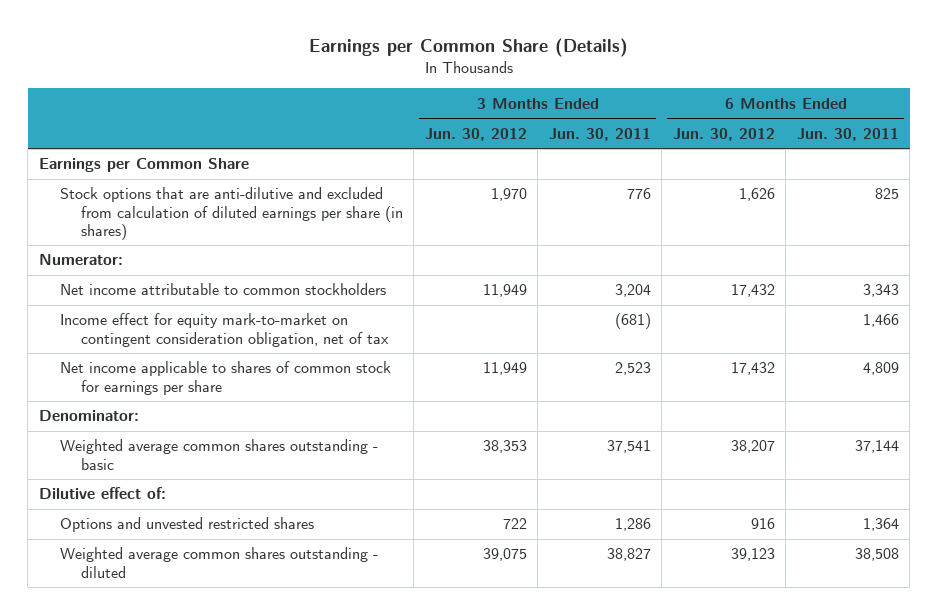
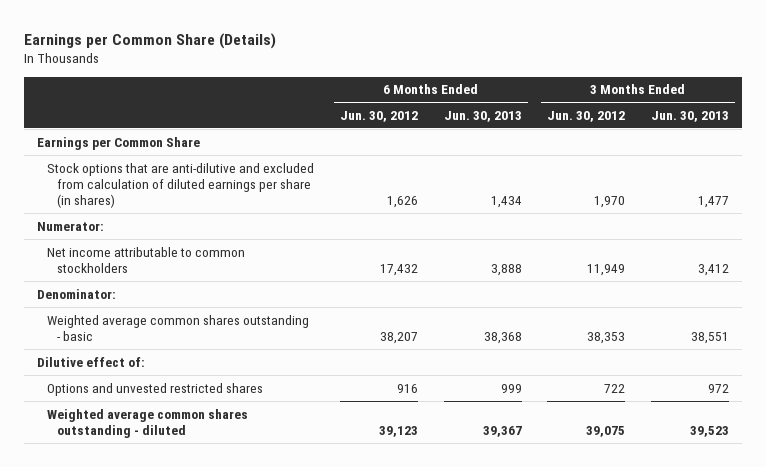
- | 3 Months Ended Jun. 30, 2012 | 3 Months Ended Jun. 30, 2011 | 6 Months Ended Jun. 30, 2012 | 6 Months Ended Jun. 30, 2011
+ | 6 Months Ended Jun. 30, 2012 | 6 Months Ended Jun. 30, 2013 | 3 Months Ended Jun. 30, 2012 | 3 Months Ended Jun. 30, 2013
- Income effect for equity mark-to-market on contingent consideration obligation, net of tax | | (681) | | 1,466
- Net income applicable to shares of common stock for earnings per share | 11,949 | 2,523 | 17,432 | 4,809

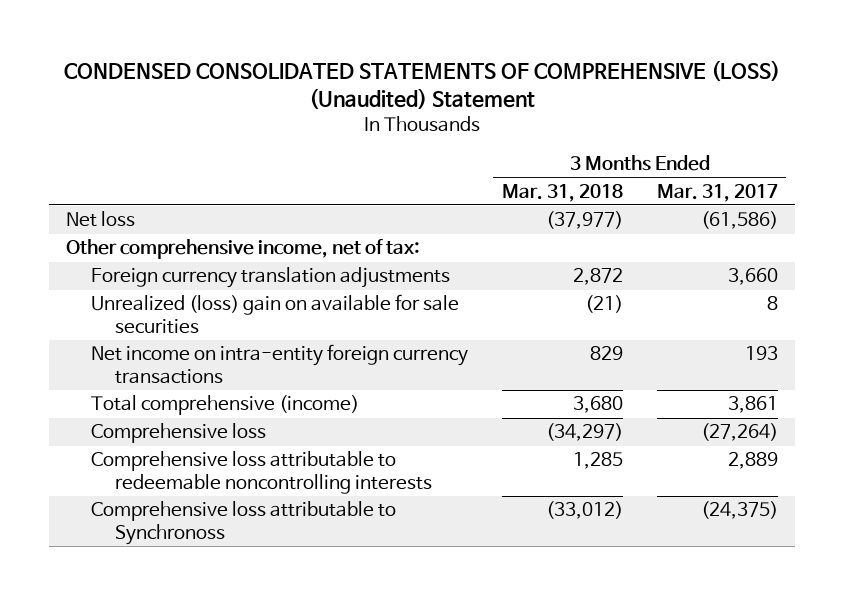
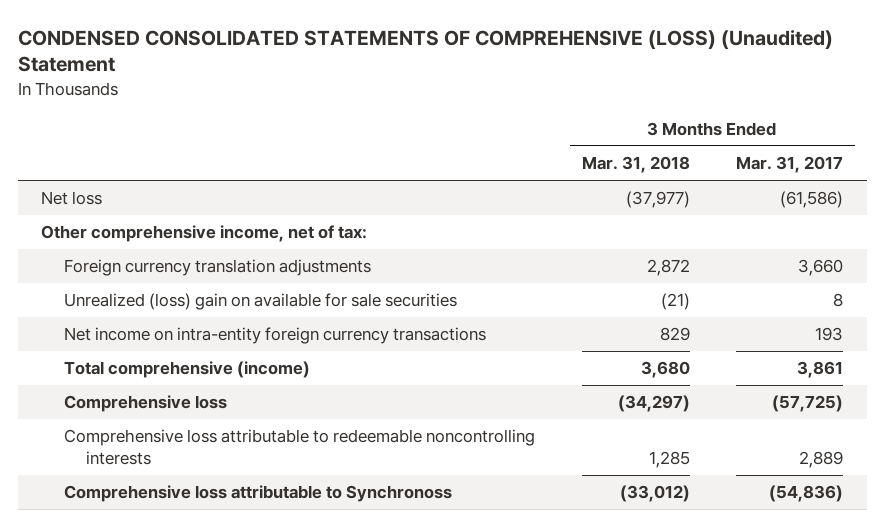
- Comprehensive loss | (34,297) | (27,264)
+ Comprehensive loss | (34,297) | (57,725)
- Comprehensive loss attributable to Synchronoss | (33,012) | (24,375)
+ Comprehensive loss attributable to Synchronoss | (33,012) | (54,836)

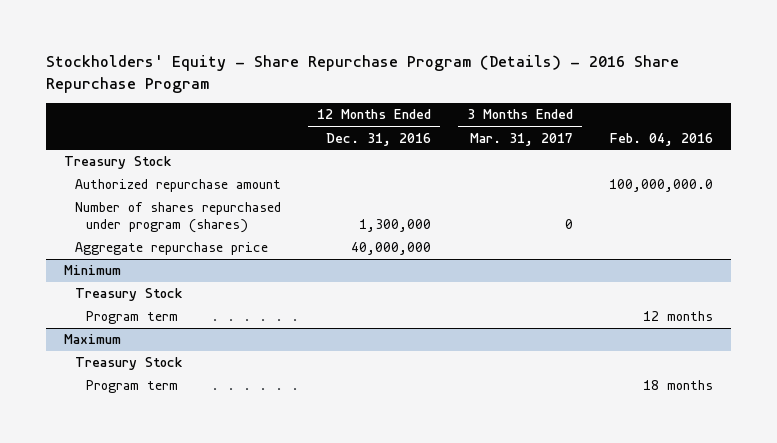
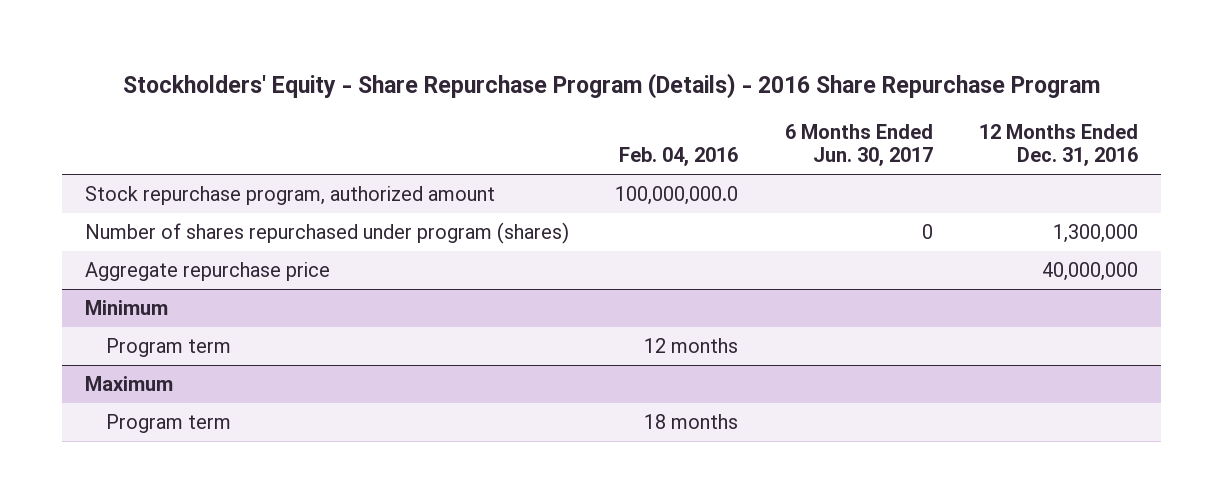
- | 12 Months Ended Dec. 31, 2016 | 3 Months Ended Mar. 31, 2017 | Feb. 04, 2016
+ | Feb. 04, 2016 | 6 Months Ended Jun. 30, 2017 | 12 Months Ended Dec. 31, 2016
- Treasury Stock
- Authorized repurchase amount | | | 100,000,000.0
+ Stock repurchase program, authorized amount | 100,000,000.0 | |
@ Minimum
- Treasury Stock
@ Maximum
- Treasury Stock

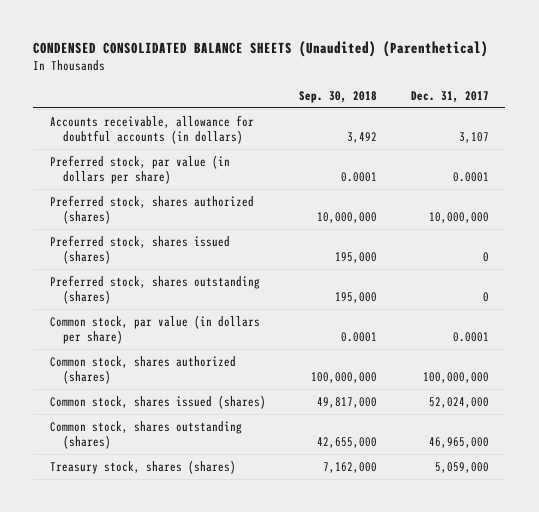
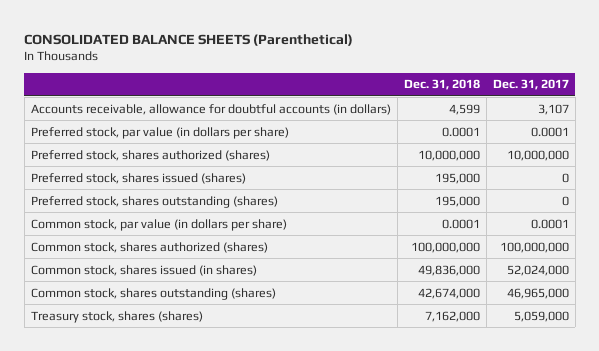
- CONDENSED CONSOLIDATED BALANCE SHEETS (Unaudited) (Parenthetical)
+ CONSOLIDATED BALANCE SHEETS (Parenthetical)
- | Sep. 30, 2018 | Dec. 31, 2017
+ | Dec. 31, 2018 | Dec. 31, 2017
- Common stock, shares issued (shares) | 49,817,000 | 52,024,000
+ Common stock, shares issued (in shares) | 49,836,000 | 52,024,000

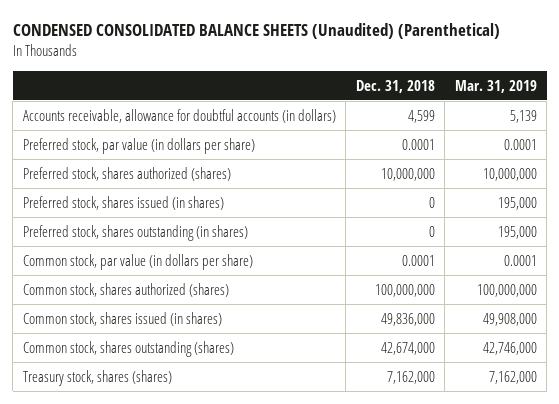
- CONSOLIDATED BALANCE SHEETS (Parenthetical)
+ CONDENSED CONSOLIDATED BALANCE SHEETS (Unaudited) (Parenthetical)
- | Dec. 31, 2018 | Dec. 31, 2017
+ | Dec. 31, 2018 | Mar. 31, 2019
- Preferred stock, shares issued (shares) | 195,000 | 0
- Preferred stock, shares outstanding (shares) | 195,000 | 0
+ Preferred stock, shares issued (in shares) | 0 | 195,000
+ Preferred stock, shares outstanding (in shares) | 0 | 195,000

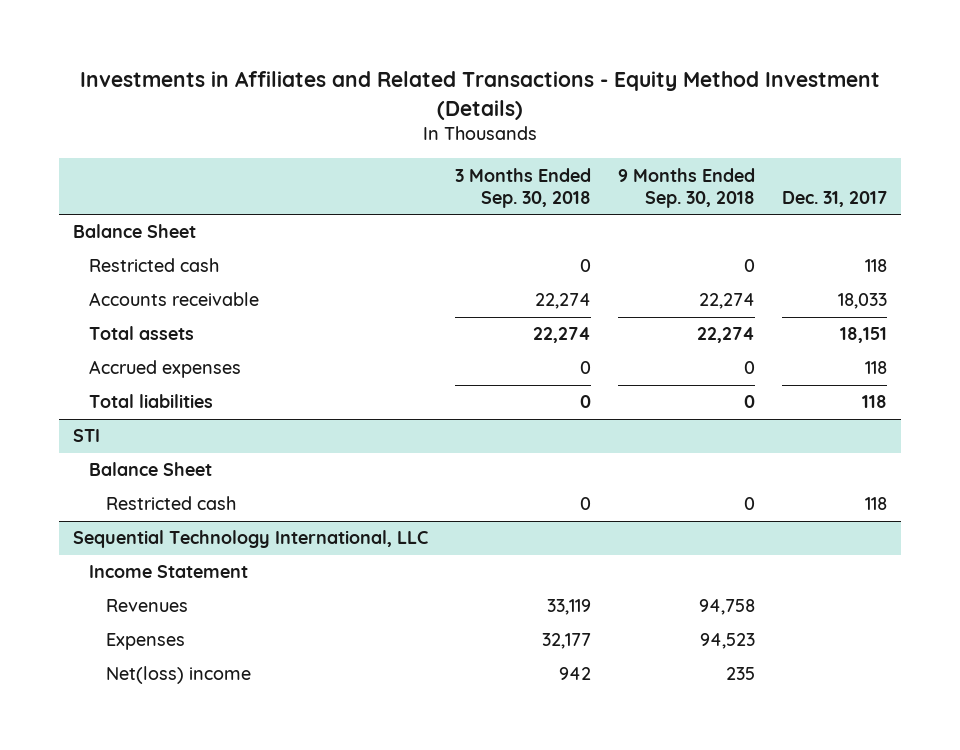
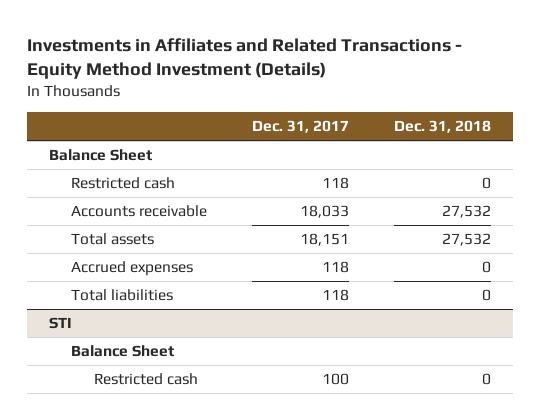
- | 3 Months Ended Sep. 30, 2018 | 9 Months Ended Sep. 30, 2018 | Dec. 31, 2017
+ | Dec. 31, 2017 | Dec. 31, 2018
@ STI
- Restricted cash | 0 | 0 | 118
- Sequential Technology International, LLC
- Income Statement
- Revenues | 33,119 | 94,758 |
- Expenses | 32,177 | 94,523 |
- Net(loss) income | 942 | 235 |
@ STI
+ Restricted cash | 100 | 0

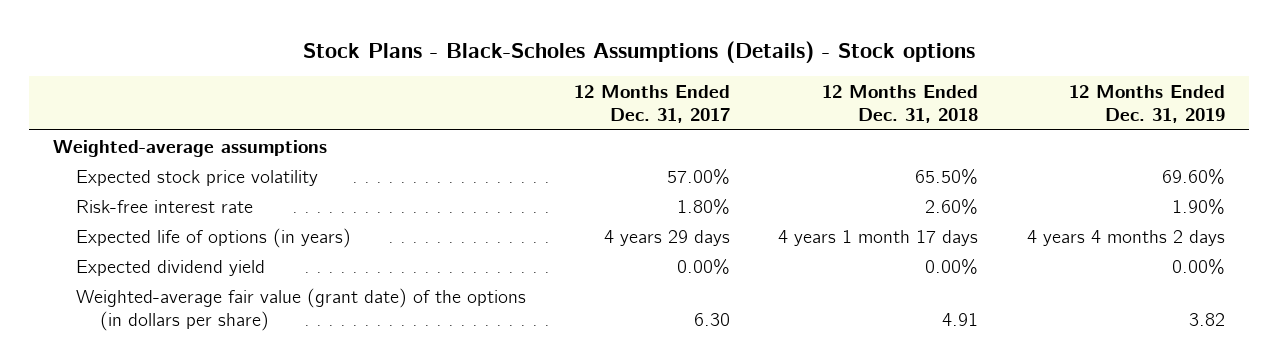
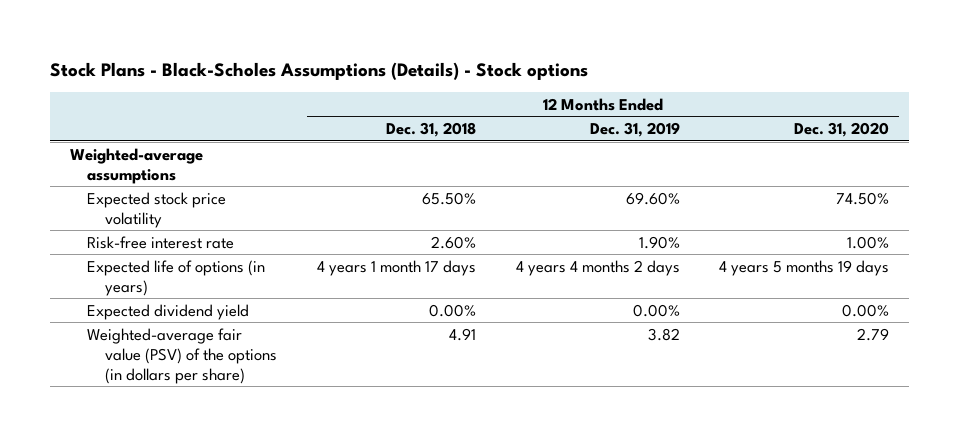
- | 12 Months Ended Dec. 31, 2017 | 12 Months Ended Dec. 31, 2018 | 12 Months Ended Dec. 31, 2019
+ | 12 Months Ended Dec. 31, 2018 | 12 Months Ended Dec. 31, 2019 | 12 Months Ended Dec. 31, 2020
- Weighted-average fair value (grant date) of the options (in dollars per share) | 6.30 | 4.91 | 3.82
+ Weighted-average fair value (PSV) of the options (in dollars per share) | 4.91 | 3.82 | 2.79

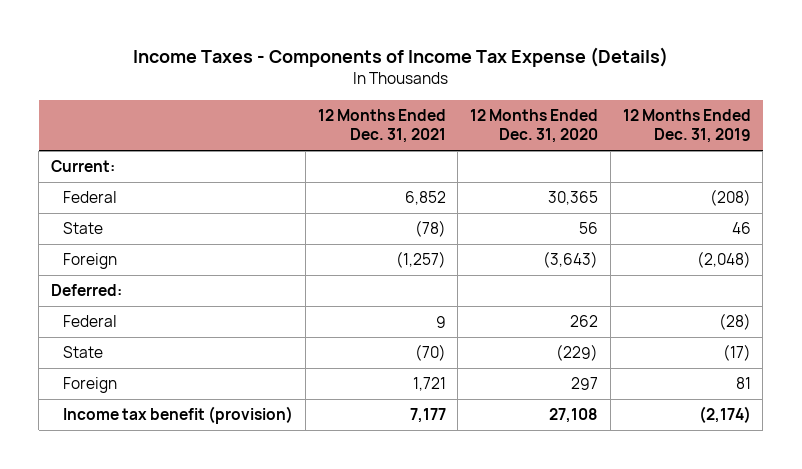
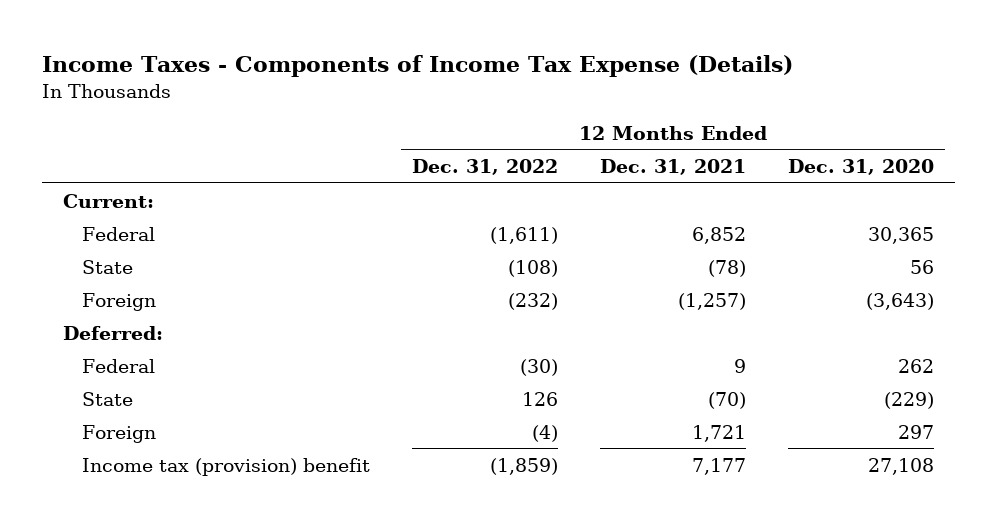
- | 12 Months Ended Dec. 31, 2021 | 12 Months Ended Dec. 31, 2020 | 12 Months Ended Dec. 31, 2019
+ | 12 Months Ended Dec. 31, 2022 | 12 Months Ended Dec. 31, 2021 | 12 Months Ended Dec. 31, 2020
- Income tax benefit (provision) | 7,177 | 27,108 | (2,174)
+ Income tax (provision) benefit | (1,859) | 7,177 | 27,108

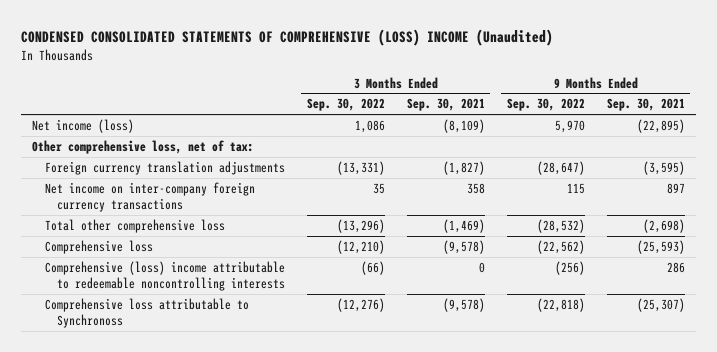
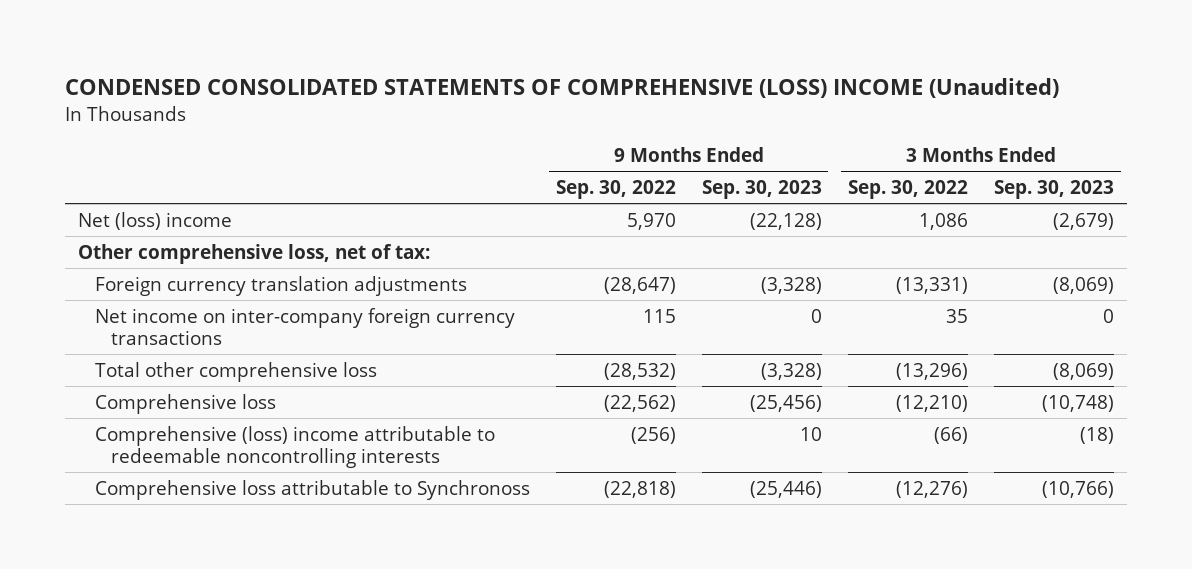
- | 3 Months Ended Sep. 30, 2022 | 3 Months Ended Sep. 30, 2021 | 9 Months Ended Sep. 30, 2022 | 9 Months Ended Sep. 30, 2021
+ | 9 Months Ended Sep. 30, 2022 | 9 Months Ended Sep. 30, 2023 | 3 Months Ended Sep. 30, 2022 | 3 Months Ended Sep. 30, 2023
- Net income (loss) | 1,086 | (8,109) | 5,970 | (22,895)
+ Net (loss) income | 5,970 | (22,128) | 1,086 | (2,679)

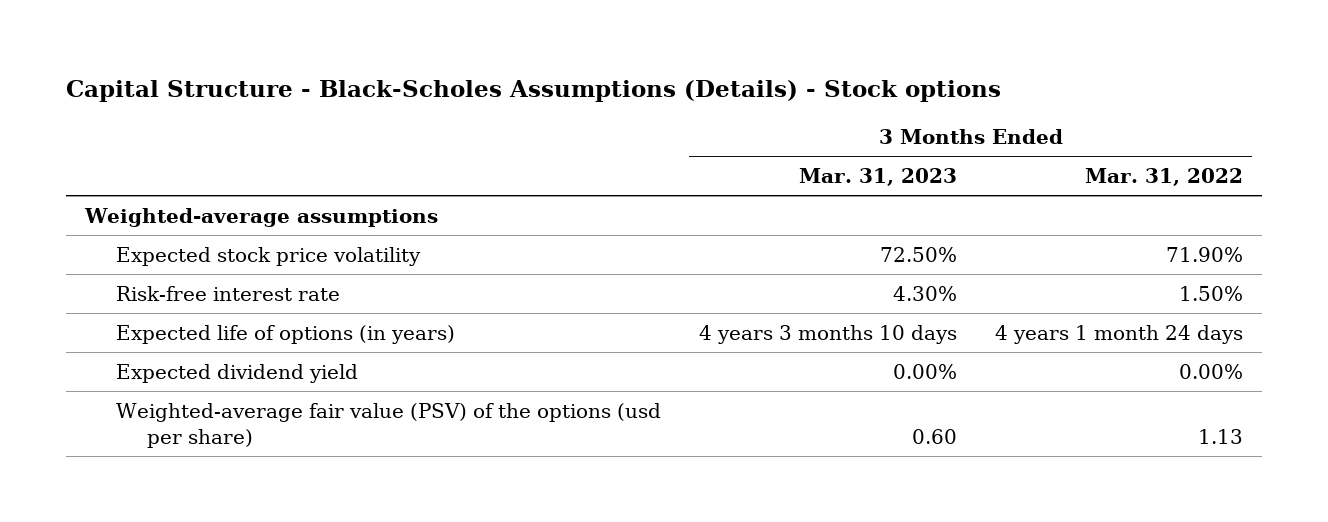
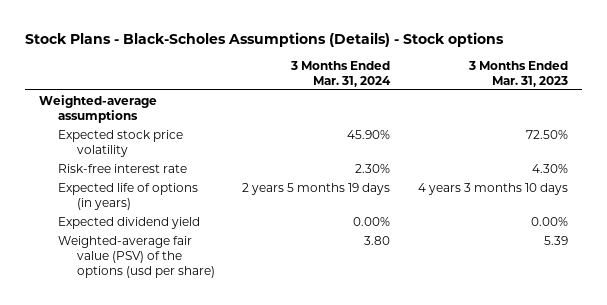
- Capital Structure - Black-Scholes Assumptions (Details) - Stock options
+ Stock Plans - Black-Scholes Assumptions (Details) - Stock options
- | 3 Months Ended Mar. 31, 2023 | 3 Months Ended Mar. 31, 2022
+ | 3 Months Ended Mar. 31, 2024 | 3 Months Ended Mar. 31, 2023
- Weighted-average fair value (PSV) of the options (usd per share) | 0.60 | 1.13
+ Weighted-average fair value (PSV) of the options (usd per share) | 3.80 | 5.39

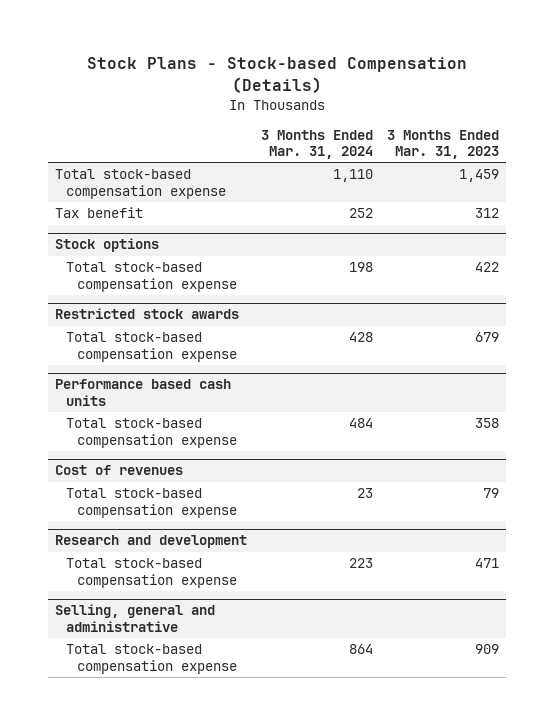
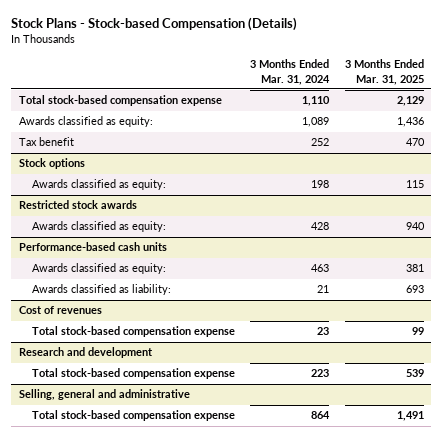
- | 3 Months Ended Mar. 31, 2024 | 3 Months Ended Mar. 31, 2023
+ | 3 Months Ended Mar. 31, 2024 | 3 Months Ended Mar. 31, 2025
+ Awards classified as equity: | 1,089 | 1,436
@ Stock options
- Total stock-based compensation expense | 198 | 422
+ Awards classified as equity: | 198 | 115
@ Restricted stock awards
- Total stock-based compensation expense | 428 | 679
- Performance based cash units
- Total stock-based compensation expense | 484 | 358
@ Restricted stock awards
+ Awards classified as equity: | 428 | 940
+ Performance-based cash units
+ Awards classified as equity: | 463 | 381
+ Awards classified as liability: | 21 | 693

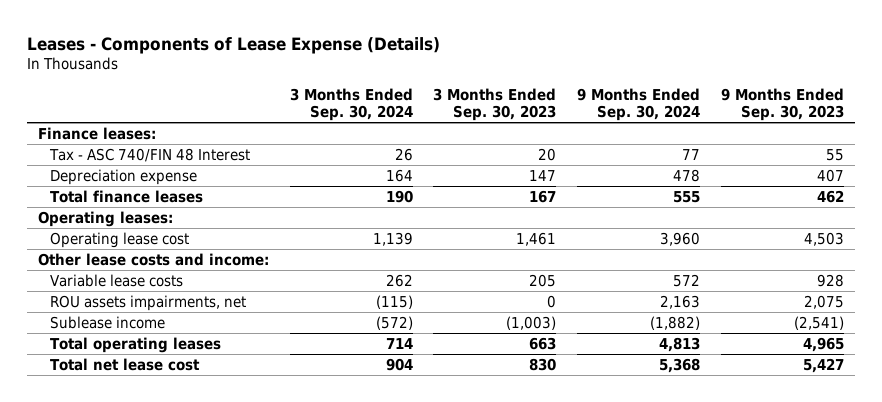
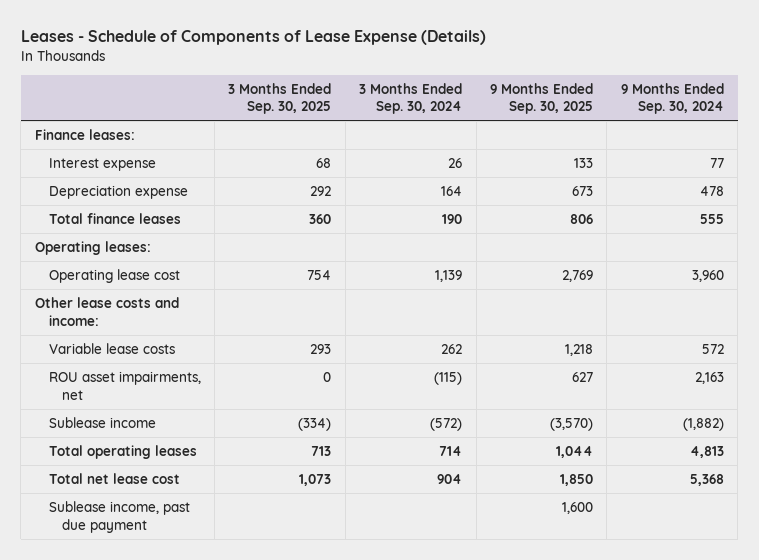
- Leases - Components of Lease Expense (Details)
+ Leases - Schedule of Components of Lease Expense (Details)
- | 3 Months Ended Sep. 30, 2024 | 3 Months Ended Sep. 30, 2023 | 9 Months Ended Sep. 30, 2024 | 9 Months Ended Sep. 30, 2023
+ | 3 Months Ended Sep. 30, 2025 | 3 Months Ended Sep. 30, 2024 | 9 Months Ended Sep. 30, 2025 | 9 Months Ended Sep. 30, 2024
- Tax - ASC 740/FIN 48 Interest | 26 | 20 | 77 | 55
+ Interest expense | 68 | 26 | 133 | 77
- ROU assets impairments, net | (115) | 0 | 2,163 | 2,075
+ ROU asset impairments, net | 0 | (115) | 627 | 2,163
+ Sublease income, past due payment | | | 1,600 |

